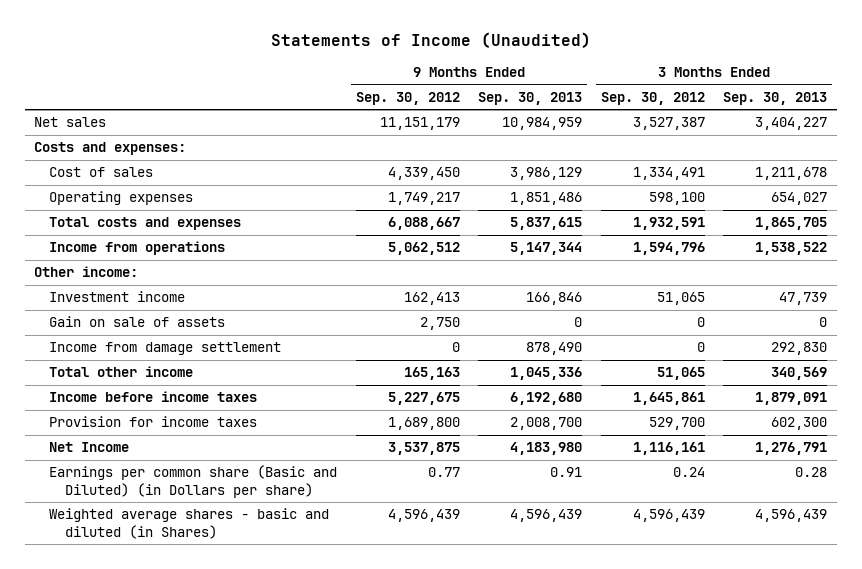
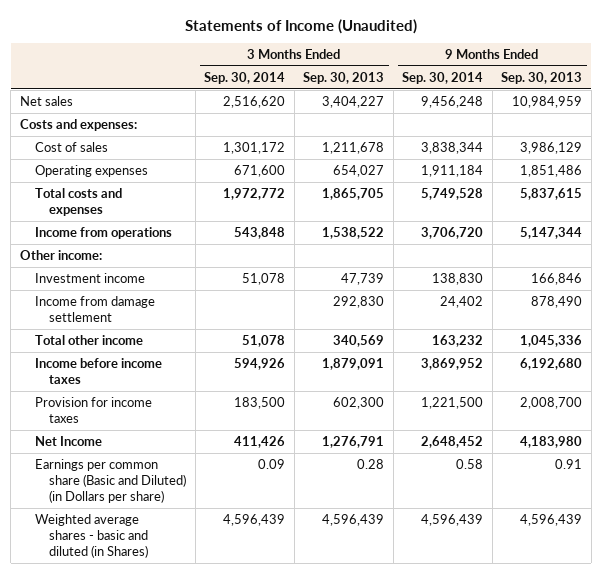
- | 9 Months Ended Sep. 30, 2012 | 9 Months Ended Sep. 30, 2013 | 3 Months Ended Sep. 30, 2012 | 3 Months Ended Sep. 30, 2013
+ | 3 Months Ended Sep. 30, 2014 | 3 Months Ended Sep. 30, 2013 | 9 Months Ended Sep. 30, 2014 | 9 Months Ended Sep. 30, 2013
- Gain on sale of assets | 2,750 | 0 | 0 | 0

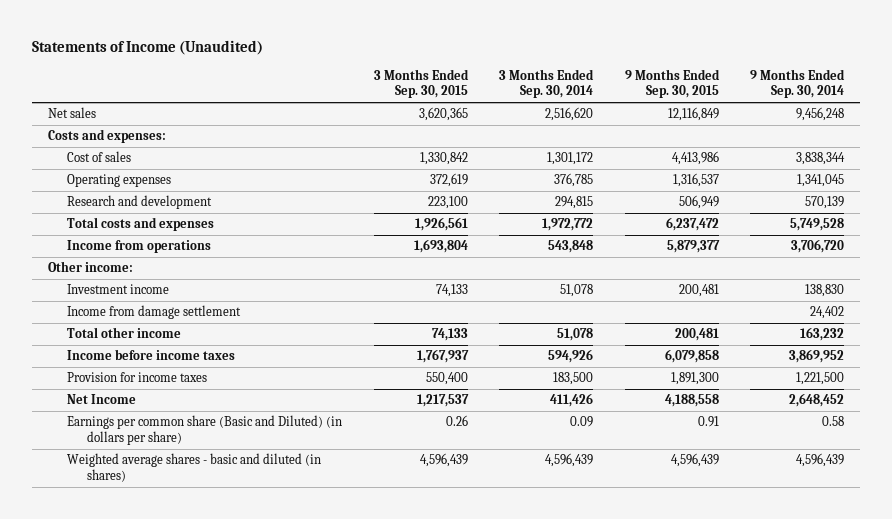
- | 3 Months Ended Sep. 30, 2014 | 3 Months Ended Sep. 30, 2013 | 9 Months Ended Sep. 30, 2014 | 9 Months Ended Sep. 30, 2013
+ | 3 Months Ended Sep. 30, 2015 | 3 Months Ended Sep. 30, 2014 | 9 Months Ended Sep. 30, 2015 | 9 Months Ended Sep. 30, 2014
- Operating expenses | 671,600 | 654,027 | 1,911,184 | 1,851,486
+ Operating expenses | 372,619 | 376,785 | 1,316,537 | 1,341,045
+ Research and development | 223,100 | 294,815 | 506,949 | 570,139
- Earnings per common share (Basic and Diluted) (in Dollars per share) | 0.09 | 0.28 | 0.58 | 0.91
- Weighted average shares - basic and diluted (in Shares) | 4,596,439 | 4,596,439 | 4,596,439 | 4,596,439
+ Earnings per common share (Basic and Diluted) (in dollars per share) | 0.26 | 0.09 | 0.91 | 0.58
+ Weighted average shares - basic and diluted (in shares) | 4,596,439 | 4,596,439 | 4,596,439 | 4,596,439

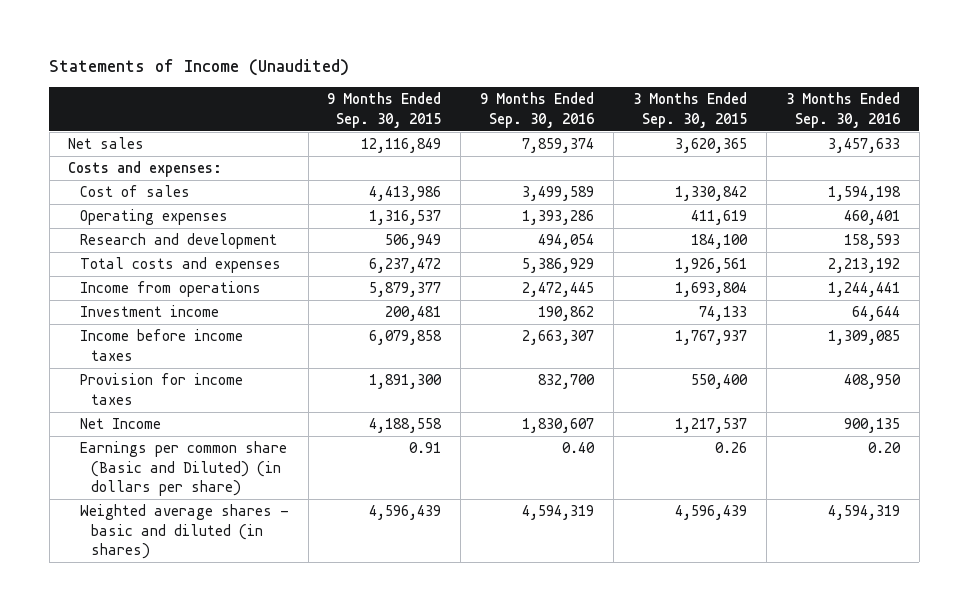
- | 3 Months Ended Sep. 30, 2015 | 3 Months Ended Sep. 30, 2014 | 9 Months Ended Sep. 30, 2015 | 9 Months Ended Sep. 30, 2014
+ | 9 Months Ended Sep. 30, 2015 | 9 Months Ended Sep. 30, 2016 | 3 Months Ended Sep. 30, 2015 | 3 Months Ended Sep. 30, 2016
- Operating expenses | 372,619 | 376,785 | 1,316,537 | 1,341,045
- Research and development | 223,100 | 294,815 | 506,949 | 570,139
+ Operating expenses | 1,316,537 | 1,393,286 | 411,619 | 460,401
+ Research and development | 506,949 | 494,054 | 184,100 | 158,593
- Other income:
- Income from damage settlement | | | | 24,402
- Total other income | 74,133 | 51,078 | 200,481 | 163,232

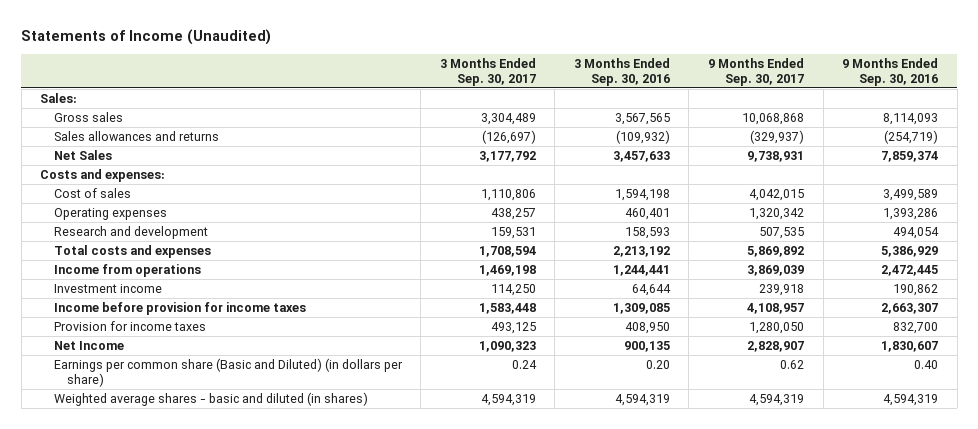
- | 9 Months Ended Sep. 30, 2015 | 9 Months Ended Sep. 30, 2016 | 3 Months Ended Sep. 30, 2015 | 3 Months Ended Sep. 30, 2016
+ | 3 Months Ended Sep. 30, 2017 | 3 Months Ended Sep. 30, 2016 | 9 Months Ended Sep. 30, 2017 | 9 Months Ended Sep. 30, 2016
- Net sales | 12,116,849 | 7,859,374 | 3,620,365 | 3,457,633
+ Sales:
+ Gross sales | 3,304,489 | 3,567,565 | 10,068,868 | 8,114,093
+ Sales allowances and returns | (126,697) | (109,932) | (329,937) | (254,719)
+ Net Sales | 3,177,792 | 3,457,633 | 9,738,931 | 7,859,374
- Income before income taxes | 6,079,858 | 2,663,307 | 1,767,937 | 1,309,085
+ Income before provision for income taxes | 1,583,448 | 1,309,085 | 4,108,957 | 2,663,307

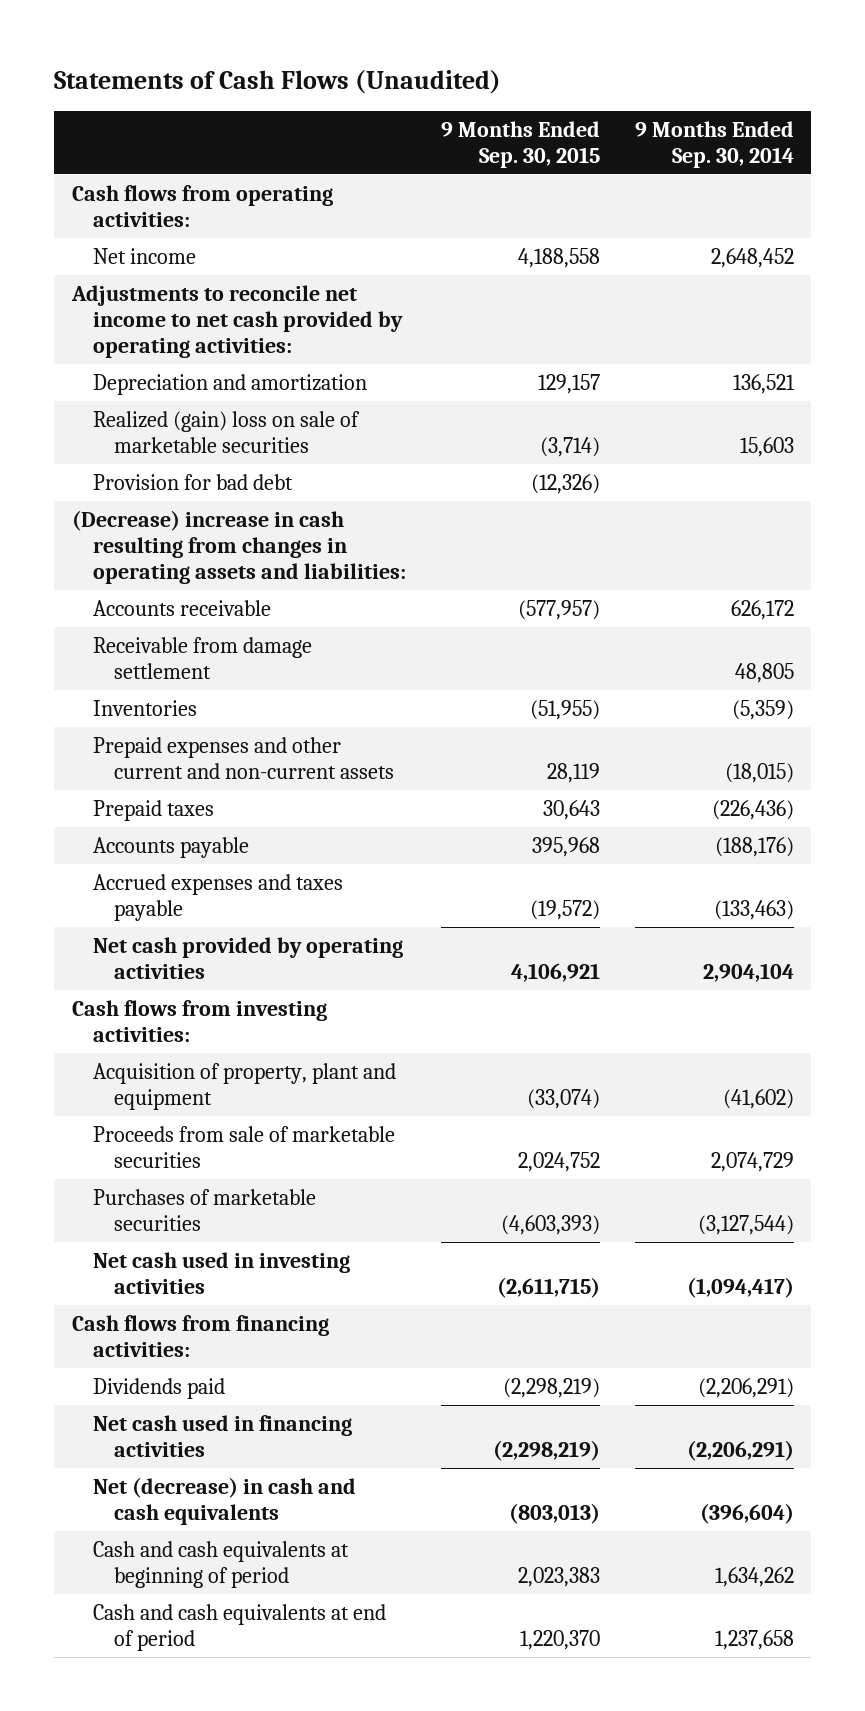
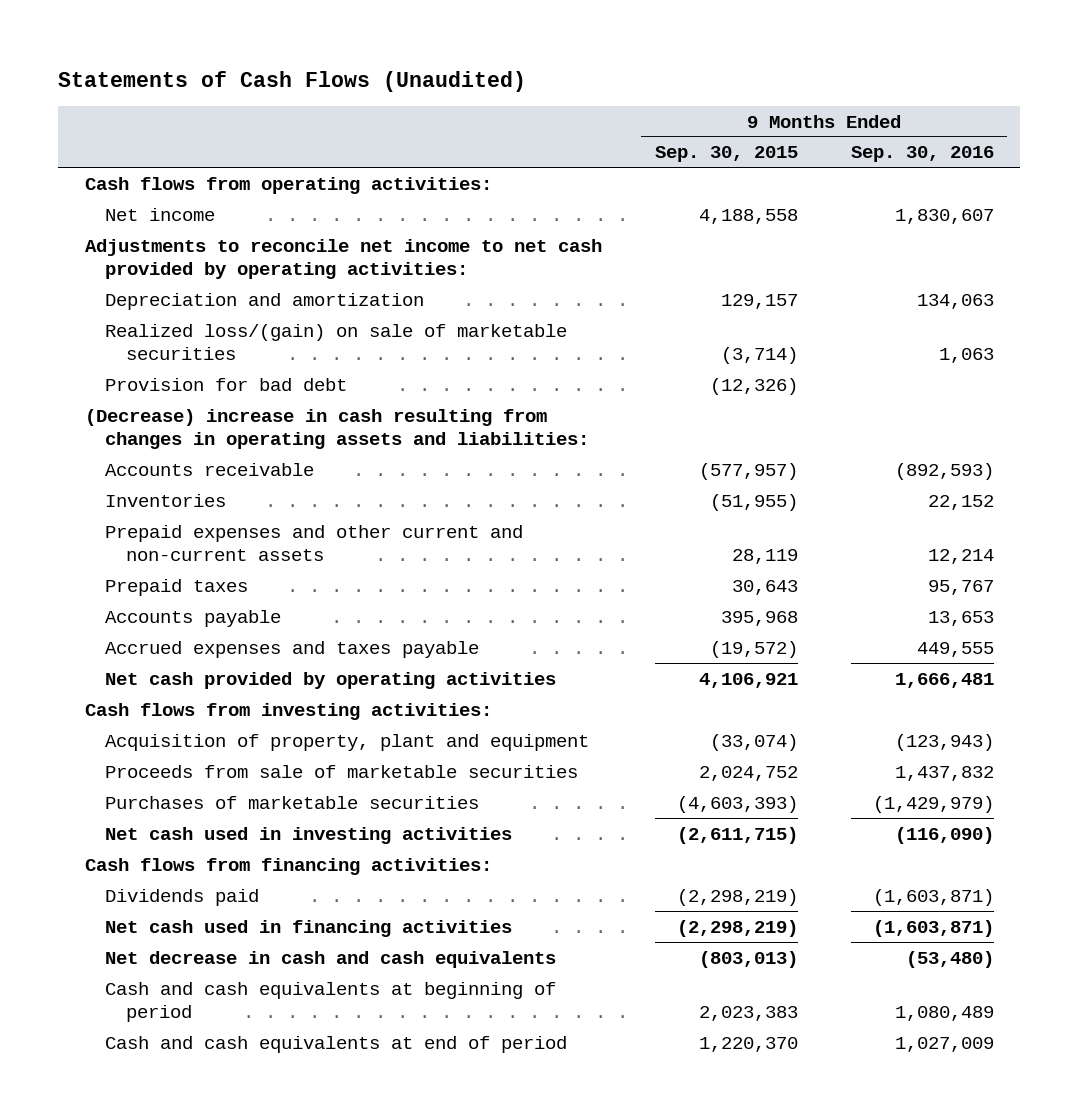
- | 9 Months Ended Sep. 30, 2015 | 9 Months Ended Sep. 30, 2014
+ | 9 Months Ended Sep. 30, 2015 | 9 Months Ended Sep. 30, 2016
- Realized (gain) loss on sale of marketable securities | (3,714) | 15,603
+ Realized loss/(gain) on sale of marketable securities | (3,714) | 1,063
- Receivable from damage settlement | | 48,805
- Net (decrease) in cash and cash equivalents | (803,013) | (396,604)
+ Net decrease in cash and cash equivalents | (803,013) | (53,480)

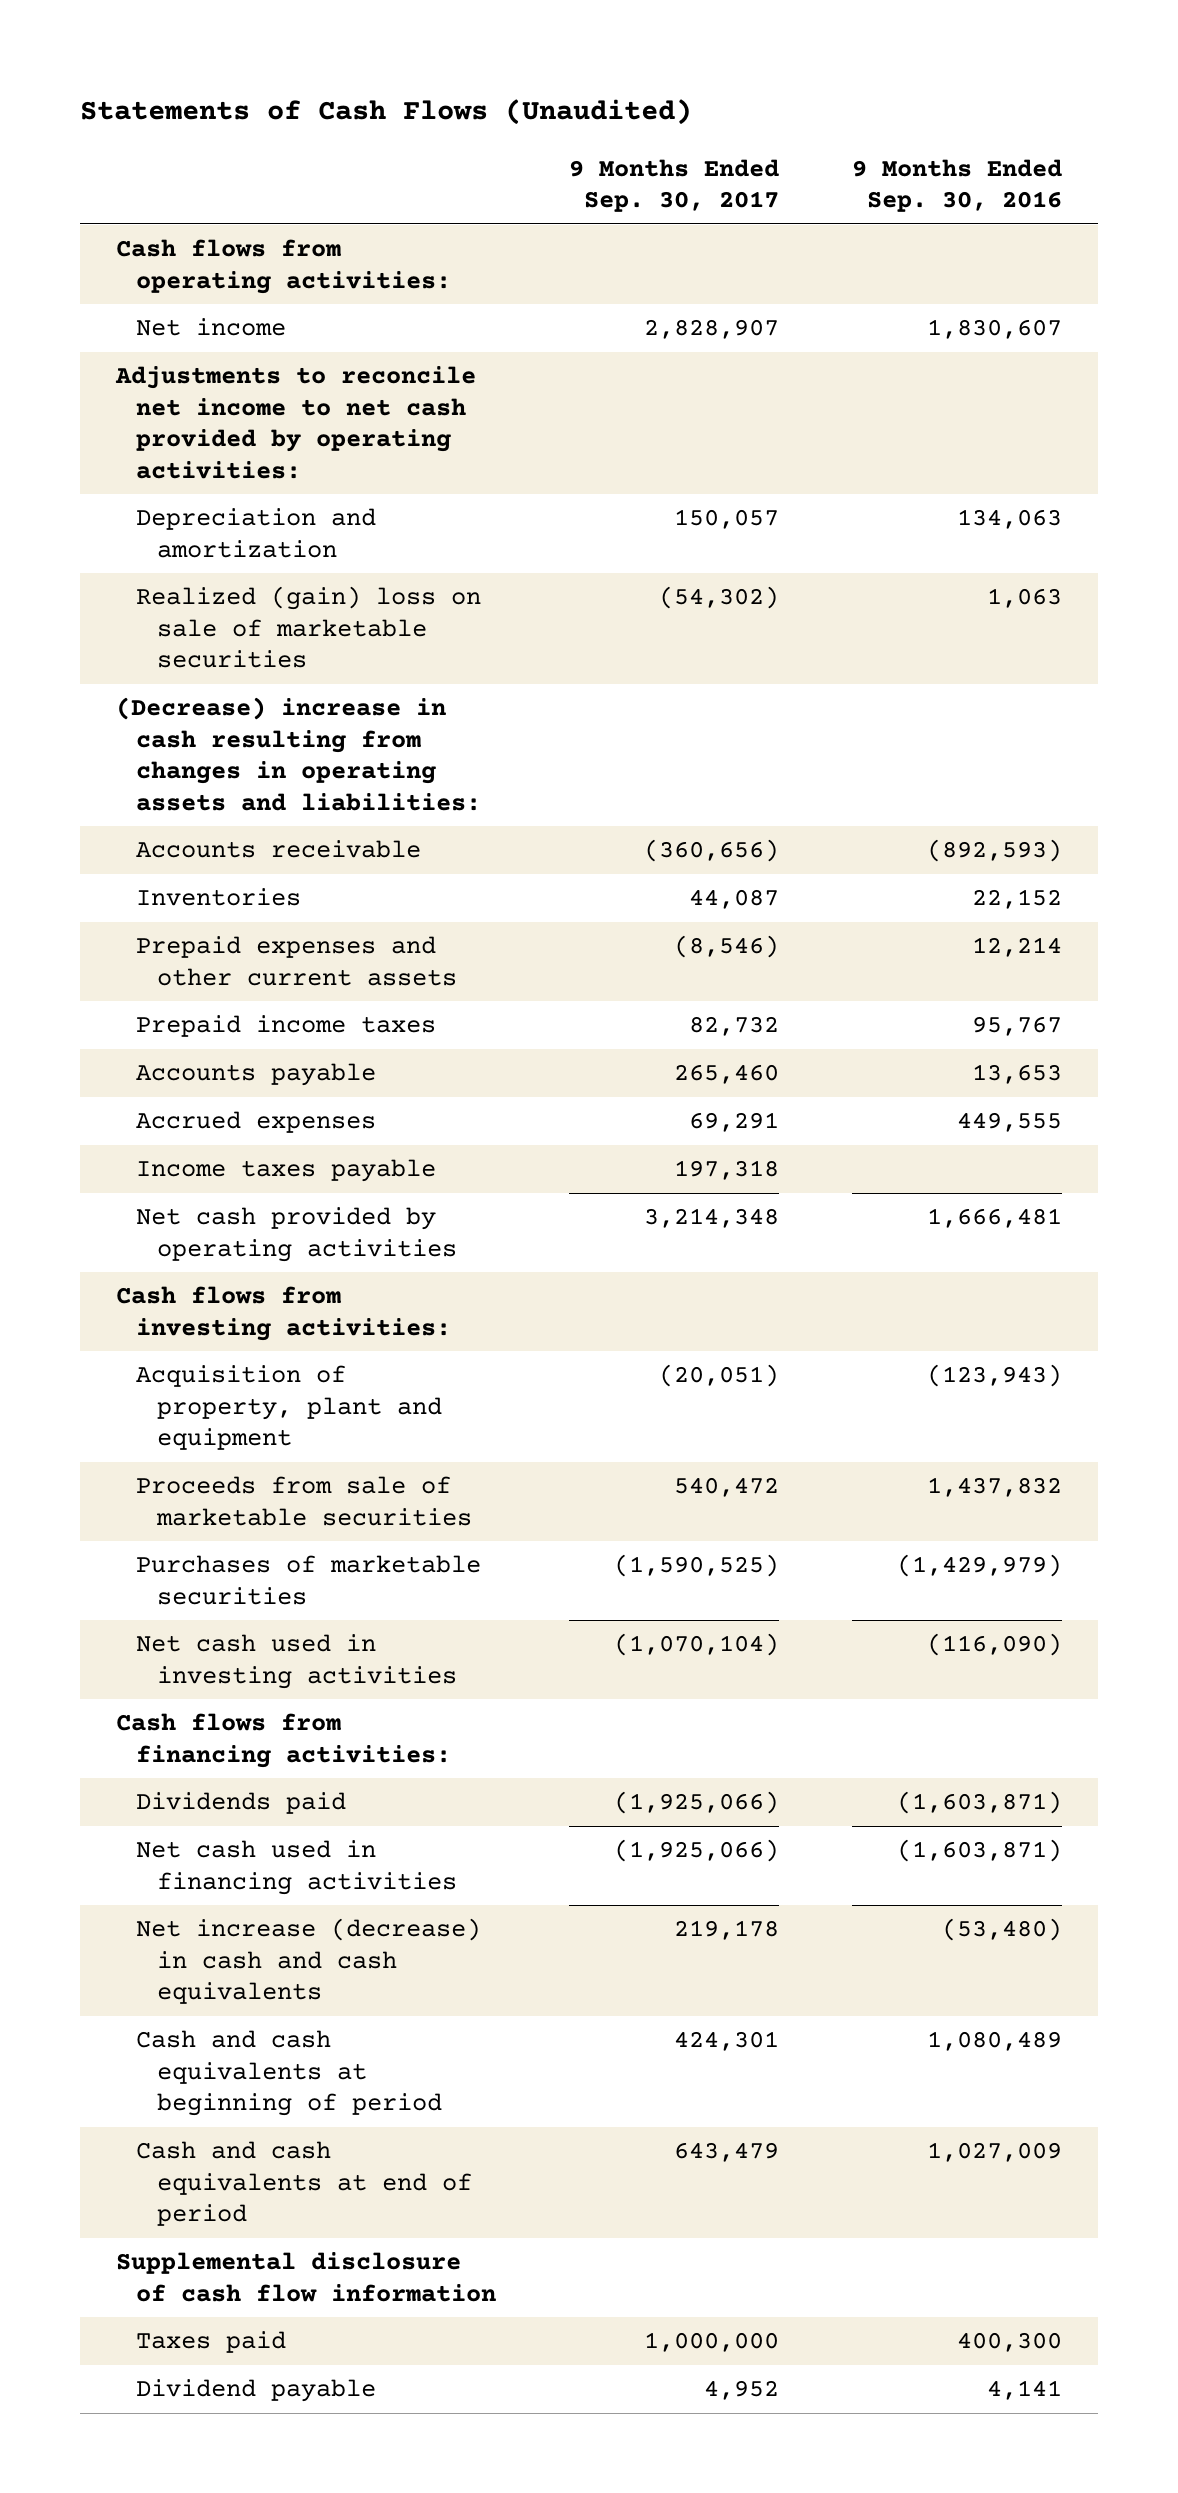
- | 9 Months Ended Sep. 30, 2015 | 9 Months Ended Sep. 30, 2016
+ | 9 Months Ended Sep. 30, 2017 | 9 Months Ended Sep. 30, 2016
- Realized loss/(gain) on sale of marketable securities | (3,714) | 1,063
- Provision for bad debt | (12,326) |
+ Realized (gain) loss on sale of marketable securities | (54,302) | 1,063
- Prepaid expenses and other current and non-current assets | 28,119 | 12,214
- Prepaid taxes | 30,643 | 95,767
+ Prepaid expenses and other current assets | (8,546) | 12,214
+ Prepaid income taxes | 82,732 | 95,767
- Accrued expenses and taxes payable | (19,572) | 449,555
+ Accrued expenses | 69,291 | 449,555
+ Income taxes payable | 197,318 |
- Net decrease in cash and cash equivalents | (803,013) | (53,480)
+ Net increase (decrease) in cash and cash equivalents | 219,178 | (53,480)
+ Supplemental disclosure of cash flow information
+ Taxes paid | 1,000,000 | 400,300
+ Dividend payable | 4,952 | 4,141

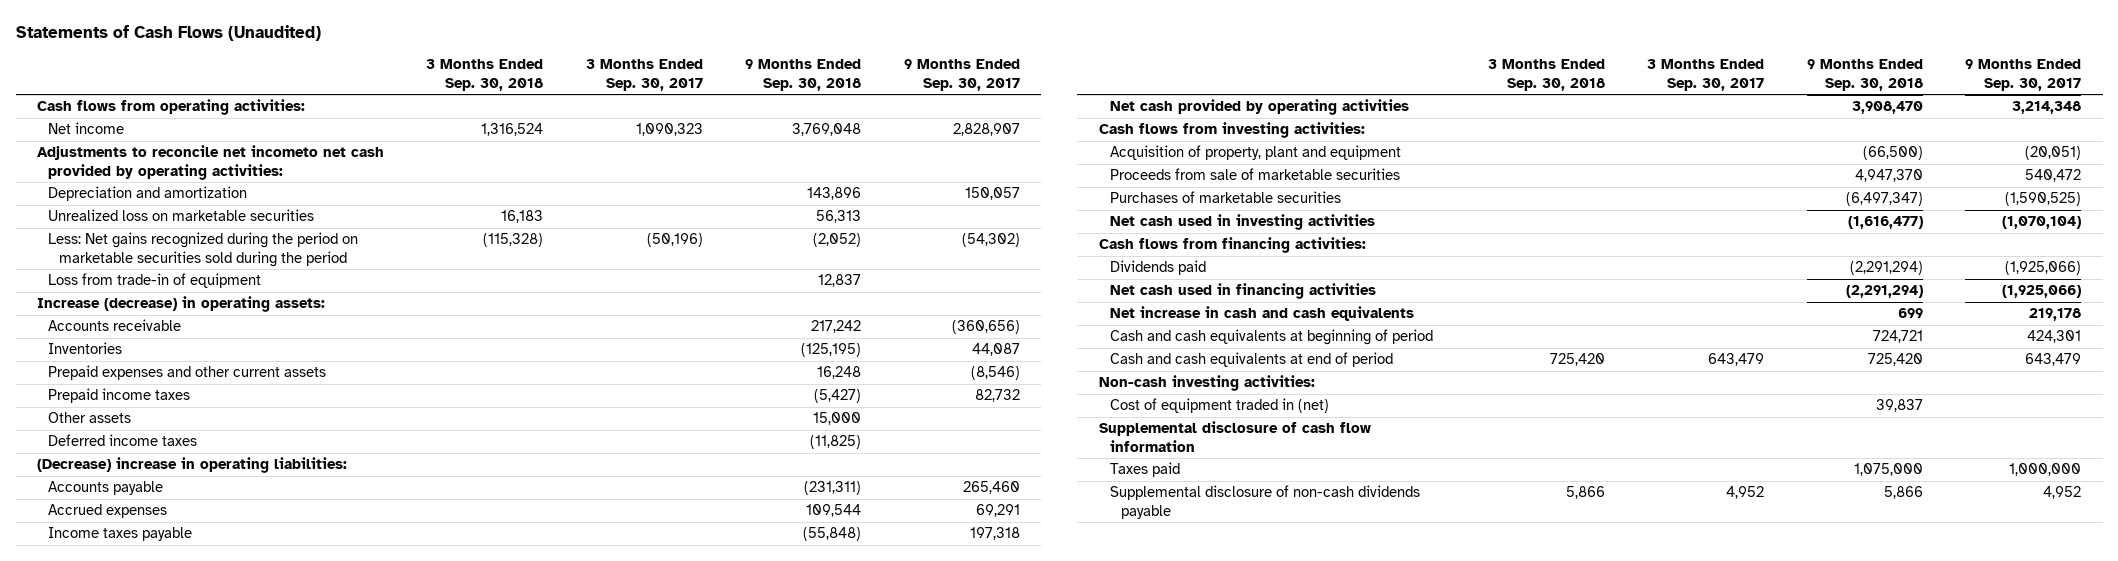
- | 9 Months Ended Sep. 30, 2017 | 9 Months Ended Sep. 30, 2016
+ | 3 Months Ended Sep. 30, 2018 | 3 Months Ended Sep. 30, 2017 | 9 Months Ended Sep. 30, 2018 | 9 Months Ended Sep. 30, 2017
- Adjustments to reconcile net income to net cash provided by operating activities:
+ Adjustments to reconcile net incometo net cash provided by operating activities:
- Realized (gain) loss on sale of marketable securities | (54,302) | 1,063
- (Decrease) increase in cash resulting from changes in operating assets and liabilities:
+ Unrealized loss on marketable securities | 16,183 | | 56,313 |
+ Less: Net gains recognized during the period on marketable securities sold during the period | (115,328) | (50,196) | (2,052) | (54,302)
+ Loss from trade-in of equipment | | | 12,837 |
+ Increase (decrease) in operating assets:
+ Other assets | | | 15,000 |
+ Deferred income taxes | | | (11,825) |
+ (Decrease) increase in operating liabilities:
- Net increase (decrease) in cash and cash equivalents | 219,178 | (53,480)
+ Net increase in cash and cash equivalents | | | 699 | 219,178
+ Non-cash investing activities:
+ Cost of equipment traded in (net) | | | 39,837 |
- Dividend payable | 4,952 | 4,141
+ Supplemental disclosure of non-cash dividends payable | 5,866 | 4,952 | 5,866 | 4,952

